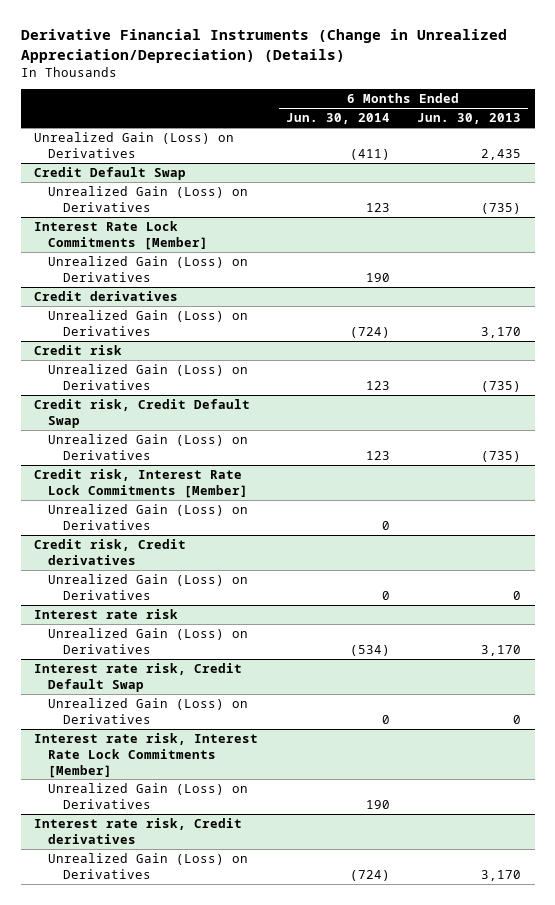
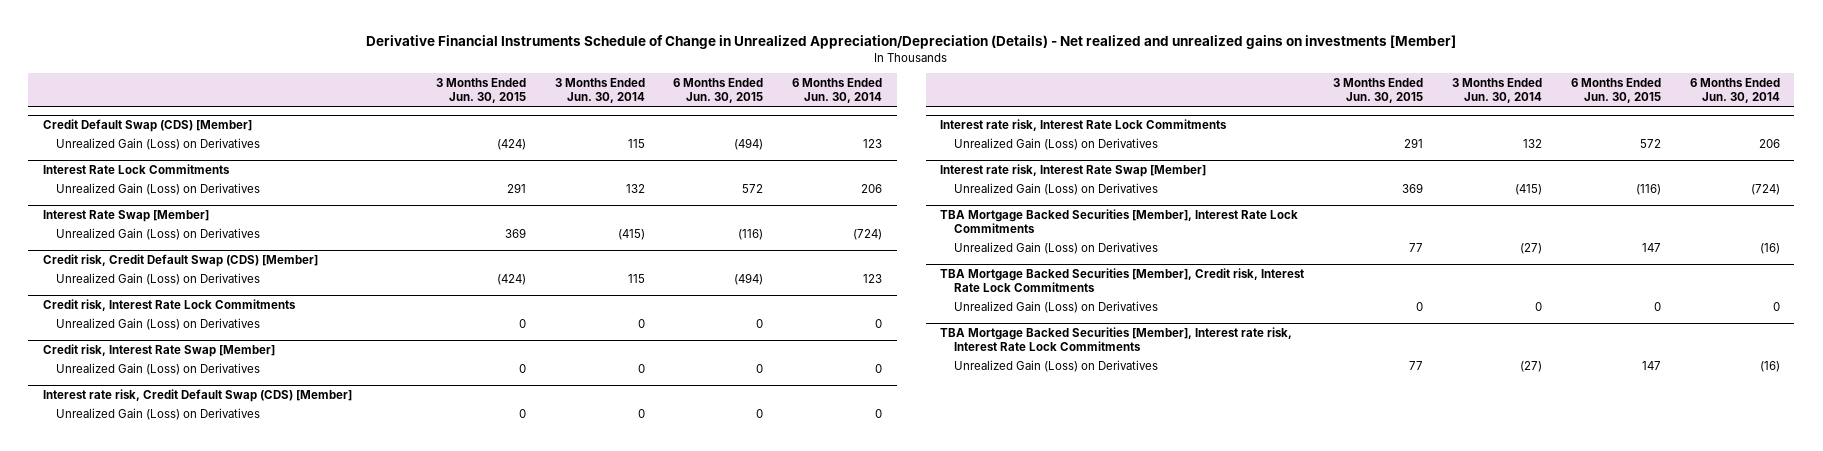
- Derivative Financial Instruments (Change in Unrealized Appreciation/Depreciation) (Details)
+ Derivative Financial Instruments Schedule of Change in Unrealized Appreciation/Depreciation (Details) - Net realized and unrealized gains on investments [Member]
- | 6 Months Ended Jun. 30, 2014 | 6 Months Ended Jun. 30, 2013
+ | 3 Months Ended Jun. 30, 2015 | 3 Months Ended Jun. 30, 2014 | 6 Months Ended Jun. 30, 2015 | 6 Months Ended Jun. 30, 2014
- Unrealized Gain (Loss) on Derivatives | (411) | 2,435
- Credit Default Swap
+ Credit Default Swap (CDS) [Member]
- Interest Rate Lock Commitments [Member]
- Unrealized Gain (Loss) on Derivatives | 190 |
- Credit derivatives
+ Interest Rate Lock Commitments
+ Unrealized Gain (Loss) on Derivatives | 291 | 132 | 572 | 206
+ Interest Rate Swap [Member]
- Credit risk
- Unrealized Gain (Loss) on Derivatives | 123 | (735)
- Credit risk, Credit Default Swap
+ Credit risk, Credit Default Swap (CDS) [Member]
- Credit risk, Interest Rate Lock Commitments [Member]
+ Credit risk, Interest Rate Lock Commitments
- Credit risk, Credit derivatives
+ Credit risk, Interest Rate Swap [Member]
- Interest rate risk
- Unrealized Gain (Loss) on Derivatives | (534) | 3,170
- Interest rate risk, Credit Default Swap
+ Interest rate risk, Credit Default Swap (CDS) [Member]
- Interest rate risk, Interest Rate Lock Commitments [Member]
- Unrealized Gain (Loss) on Derivatives | 190 |
- Interest rate risk, Credit derivatives
+ Interest rate risk, Interest Rate Lock Commitments
+ Unrealized Gain (Loss) on Derivatives | 291 | 132 | 572 | 206
+ Interest rate risk, Interest Rate Swap [Member]
+ TBA Mortgage Backed Securities [Member], Interest Rate Lock Commitments
+ Unrealized Gain (Loss) on Derivatives | 77 | (27) | 147 | (16)
+ TBA Mortgage Backed Securities [Member], Credit risk, Interest Rate Lock Commitments
+ Unrealized Gain (Loss) on Derivatives | 0 | 0 | 0 | 0
+ TBA Mortgage Backed Securities [Member], Interest rate risk, Interest Rate Lock Commitments
+ Unrealized Gain (Loss) on Derivatives | 77 | (27) | 147 | (16)

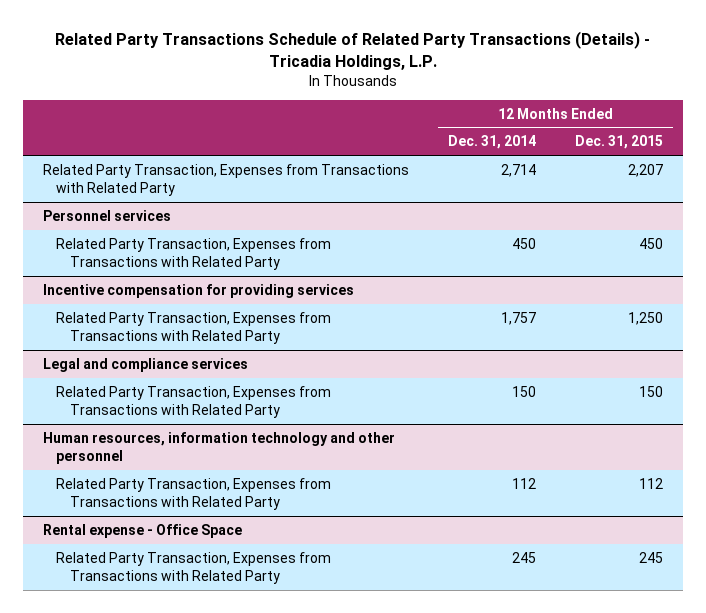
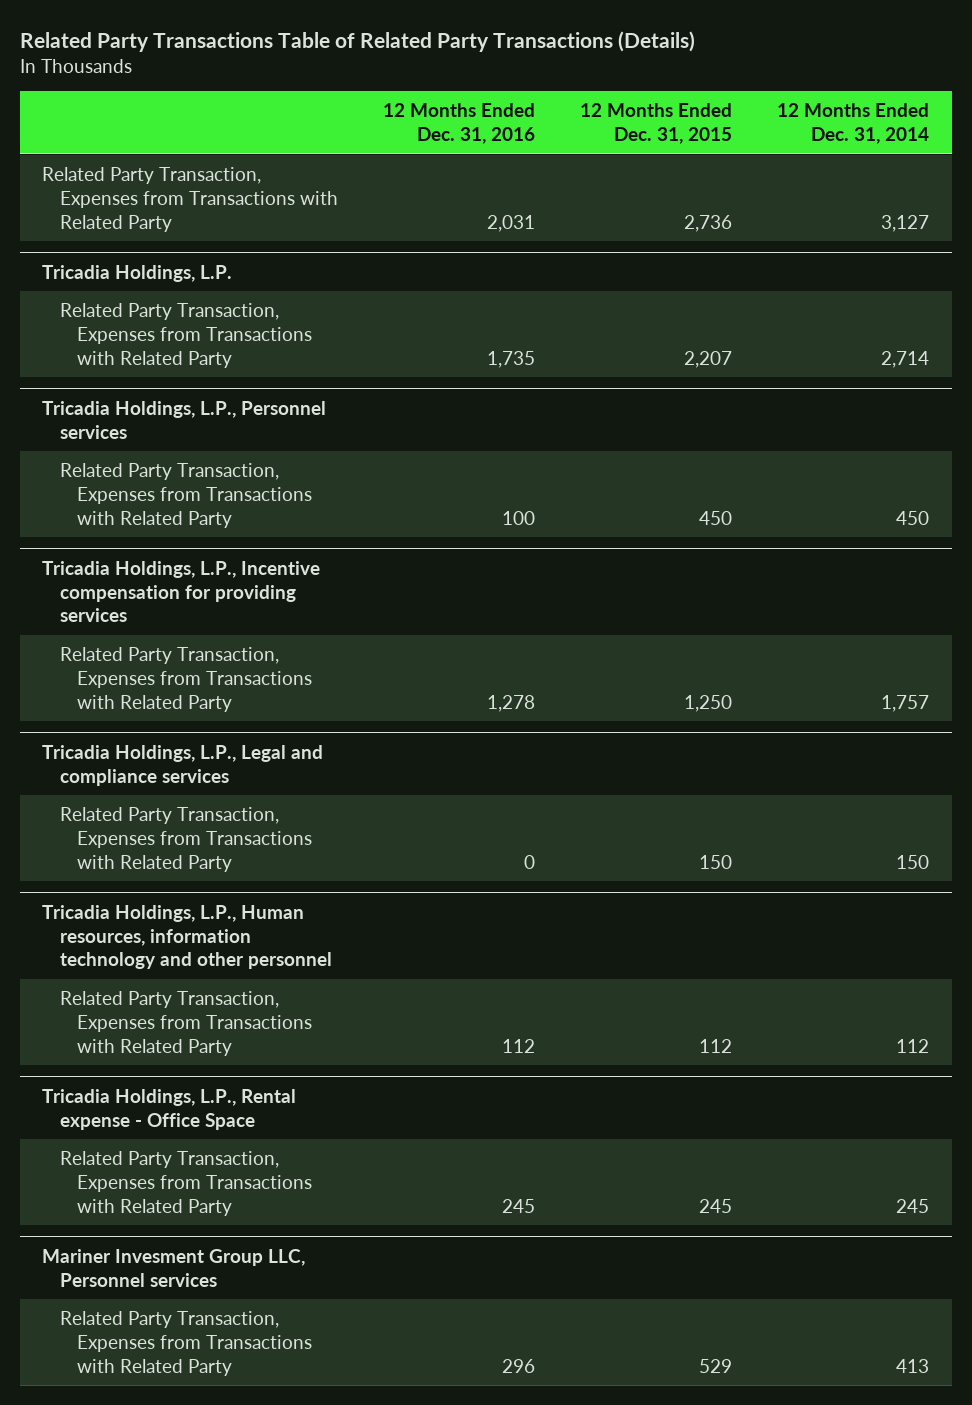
- Related Party Transactions Schedule of Related Party Transactions (Details) - Tricadia Holdings, L.P.
+ Related Party Transactions Table of Related Party Transactions (Details)
- | 12 Months Ended Dec. 31, 2014 | 12 Months Ended Dec. 31, 2015
+ | 12 Months Ended Dec. 31, 2016 | 12 Months Ended Dec. 31, 2015 | 12 Months Ended Dec. 31, 2014
+ Related Party Transaction, Expenses from Transactions with Related Party | 2,031 | 2,736 | 3,127
+ Tricadia Holdings, L.P.
- Personnel services
+ Tricadia Holdings, L.P., Personnel services
- Incentive compensation for providing services
+ Tricadia Holdings, L.P., Incentive compensation for providing services
- Legal and compliance services
+ Tricadia Holdings, L.P., Legal and compliance services
- Human resources, information technology and other personnel
+ Tricadia Holdings, L.P., Human resources, information technology and other personnel
- Rental expense - Office Space
+ Tricadia Holdings, L.P., Rental expense - Office Space
+ Mariner Invesment Group LLC, Personnel services
+ Related Party Transaction, Expenses from Transactions with Related Party | 296 | 529 | 413

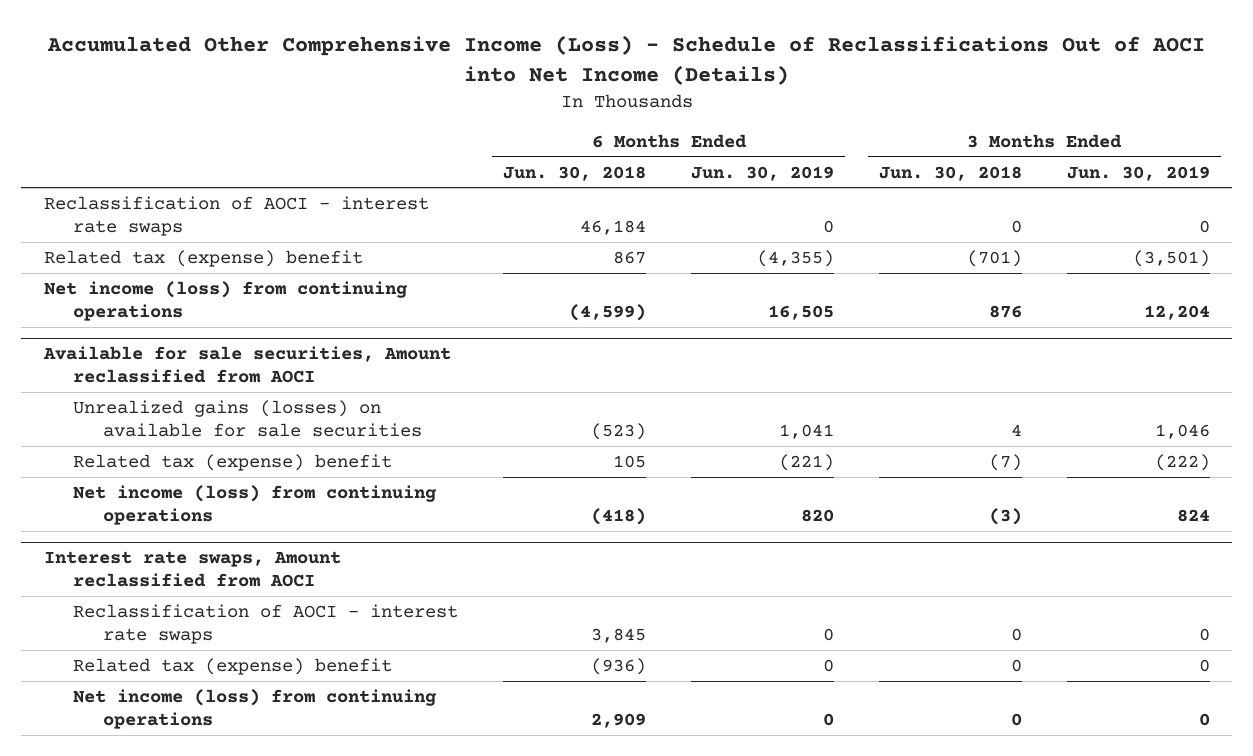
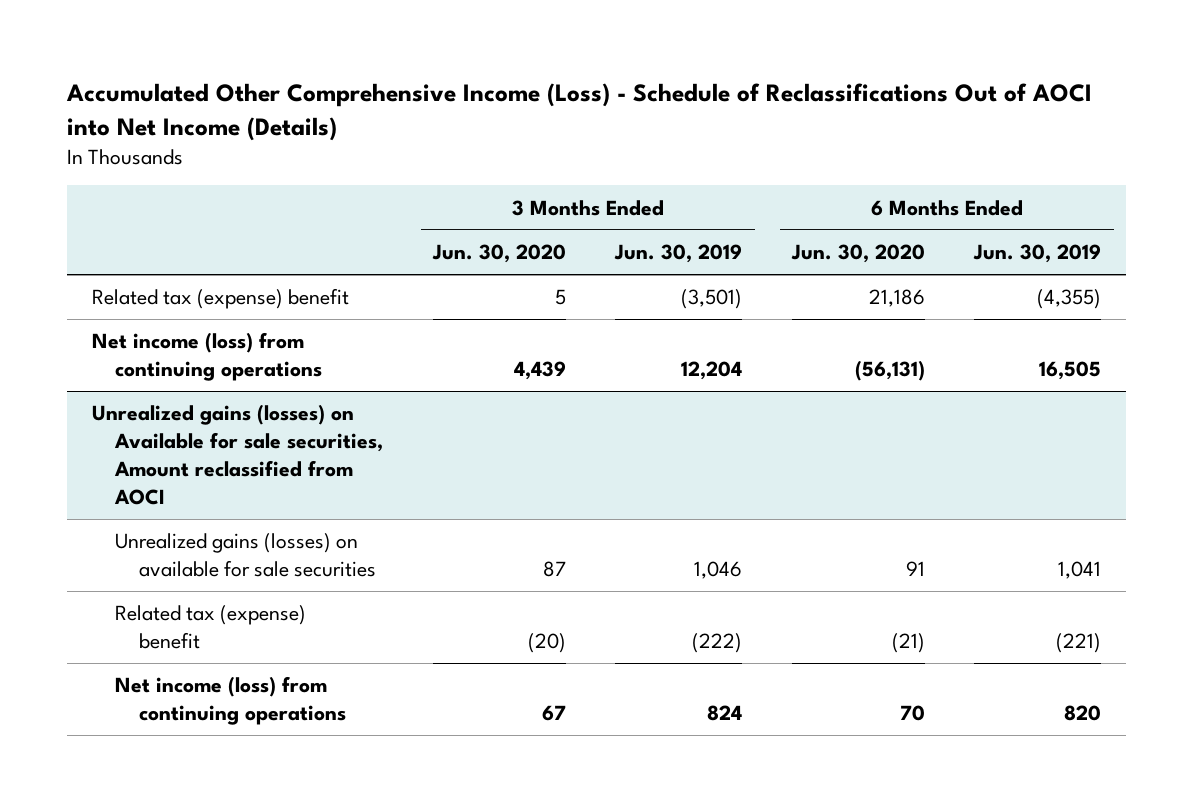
- | 6 Months Ended Jun. 30, 2018 | 6 Months Ended Jun. 30, 2019 | 3 Months Ended Jun. 30, 2018 | 3 Months Ended Jun. 30, 2019
+ | 3 Months Ended Jun. 30, 2020 | 3 Months Ended Jun. 30, 2019 | 6 Months Ended Jun. 30, 2020 | 6 Months Ended Jun. 30, 2019
- Reclassification of AOCI - interest rate swaps | 46,184 | 0 | 0 | 0
- Available for sale securities, Amount reclassified from AOCI
+ Unrealized gains (losses) on Available for sale securities, Amount reclassified from AOCI
- Interest rate swaps, Amount reclassified from AOCI
- Reclassification of AOCI - interest rate swaps | 3,845 | 0 | 0 | 0
- Related tax (expense) benefit | (936) | 0 | 0 | 0
- Net income (loss) from continuing operations | 2,909 | 0 | 0 | 0

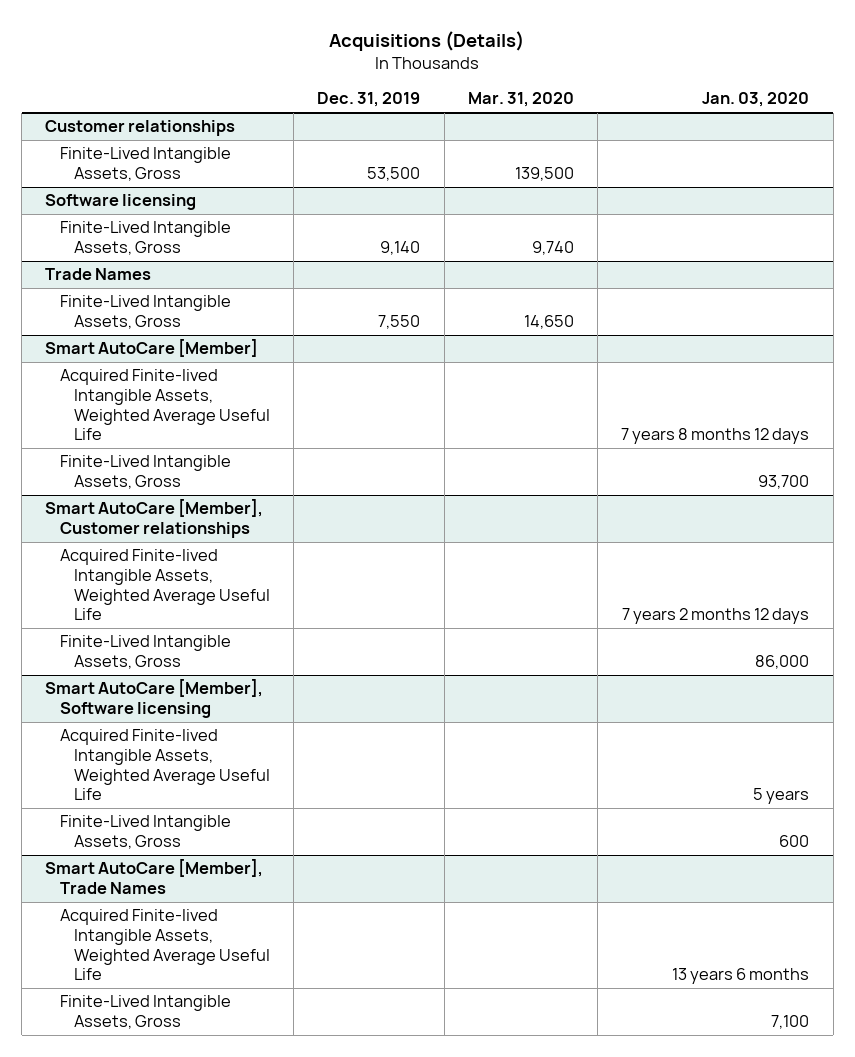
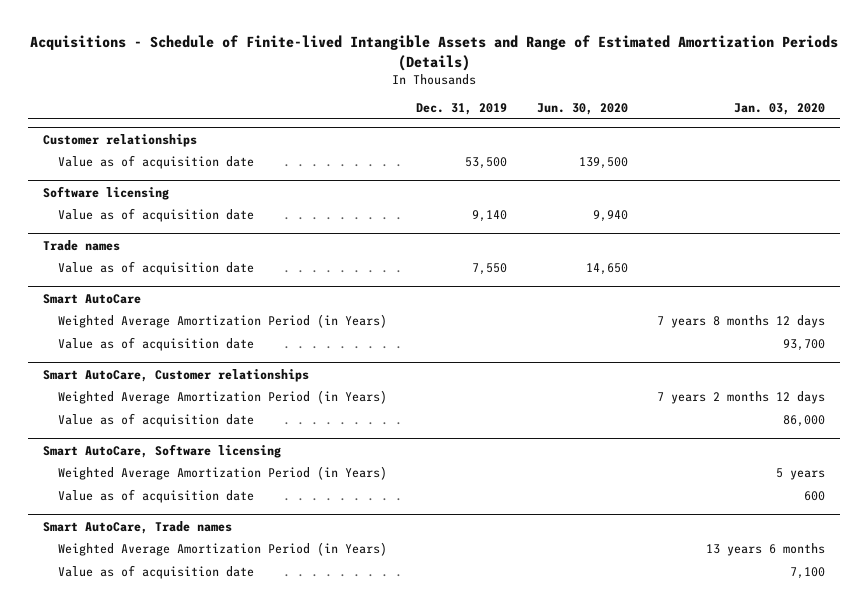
- Acquisitions (Details)
+ Acquisitions - Schedule of Finite-lived Intangible Assets and Range of Estimated Amortization Periods (Details)
- | Dec. 31, 2019 | Mar. 31, 2020 | Jan. 03, 2020
+ | Dec. 31, 2019 | Jun. 30, 2020 | Jan. 03, 2020
@ Customer relationships
- Finite-Lived Intangible Assets, Gross | 53,500 | 139,500 |
+ Value as of acquisition date | 53,500 | 139,500 |
@ Software licensing
- Finite-Lived Intangible Assets, Gross | 9,140 | 9,740 |
- Trade Names
- Finite-Lived Intangible Assets, Gross | 7,550 | 14,650 |
- Smart AutoCare [Member]
- Acquired Finite-lived Intangible Assets, Weighted Average Useful Life | | | 7 years 8 months 12 days
- Finite-Lived Intangible Assets, Gross | | | 93,700
- Smart AutoCare [Member], Customer relationships
- Acquired Finite-lived Intangible Assets, Weighted Average Useful Life | | | 7 years 2 months 12 days
- Finite-Lived Intangible Assets, Gross | | | 86,000
- Smart AutoCare [Member], Software licensing
- Acquired Finite-lived Intangible Assets, Weighted Average Useful Life | | | 5 years
- Finite-Lived Intangible Assets, Gross | | | 600
- Smart AutoCare [Member], Trade Names
- Acquired Finite-lived Intangible Assets, Weighted Average Useful Life | | | 13 years 6 months
- Finite-Lived Intangible Assets, Gross | | | 7,100
@ Software licensing
+ Value as of acquisition date | 9,140 | 9,940 |
+ Trade names
+ Value as of acquisition date | 7,550 | 14,650 |
+ Smart AutoCare
+ Weighted Average Amortization Period (in Years) | | | 7 years 8 months 12 days
+ Value as of acquisition date | | | 93,700
+ Smart AutoCare, Customer relationships
+ Weighted Average Amortization Period (in Years) | | | 7 years 2 months 12 days
+ Value as of acquisition date | | | 86,000
+ Smart AutoCare, Software licensing
+ Weighted Average Amortization Period (in Years) | | | 5 years
+ Value as of acquisition date | | | 600
+ Smart AutoCare, Trade names
+ Weighted Average Amortization Period (in Years) | | | 13 years 6 months
+ Value as of acquisition date | | | 7,100

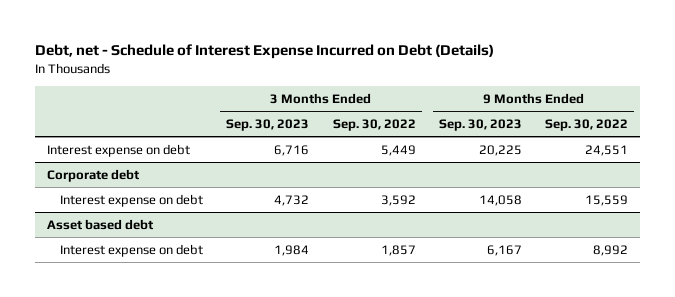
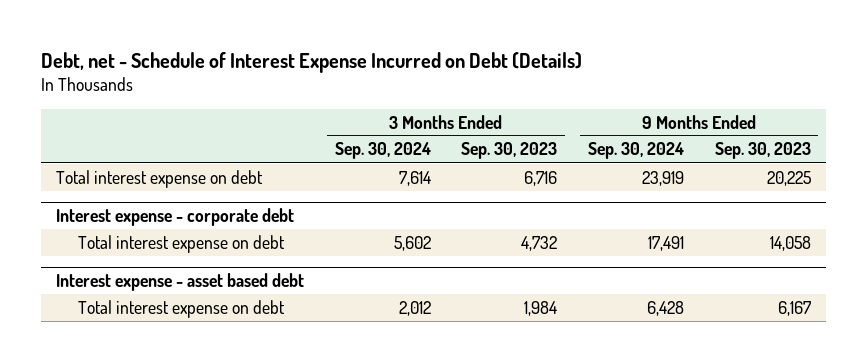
- | 3 Months Ended Sep. 30, 2023 | 3 Months Ended Sep. 30, 2022 | 9 Months Ended Sep. 30, 2023 | 9 Months Ended Sep. 30, 2022
+ | 3 Months Ended Sep. 30, 2024 | 3 Months Ended Sep. 30, 2023 | 9 Months Ended Sep. 30, 2024 | 9 Months Ended Sep. 30, 2023
- Interest expense on debt | 6,716 | 5,449 | 20,225 | 24,551
- Corporate debt
- Interest expense on debt | 4,732 | 3,592 | 14,058 | 15,559
- Asset based debt
- Interest expense on debt | 1,984 | 1,857 | 6,167 | 8,992
+ Total interest expense on debt | 7,614 | 6,716 | 23,919 | 20,225
+ Interest expense - corporate debt
+ Total interest expense on debt | 5,602 | 4,732 | 17,491 | 14,058
+ Interest expense - asset based debt
+ Total interest expense on debt | 2,012 | 1,984 | 6,428 | 6,167

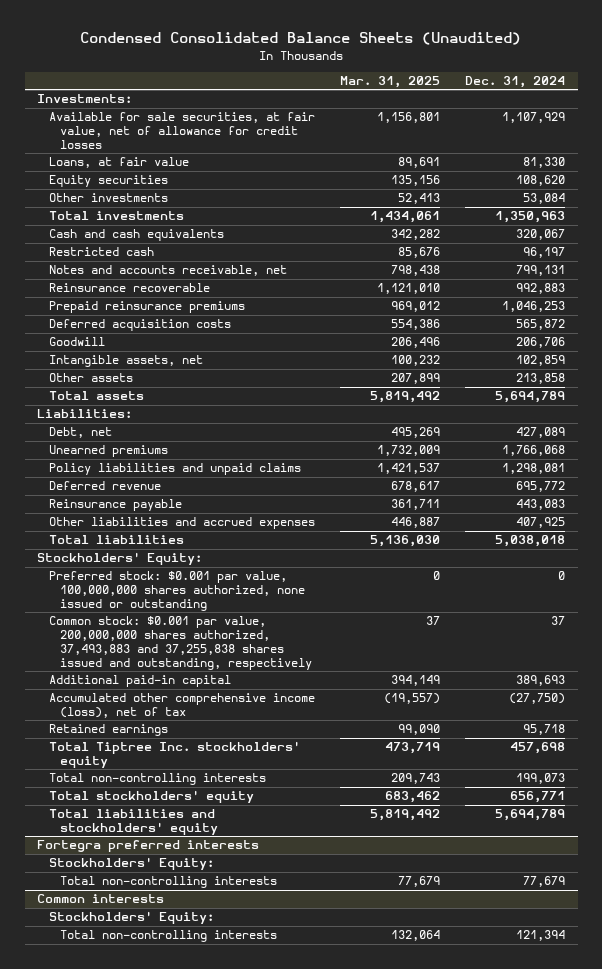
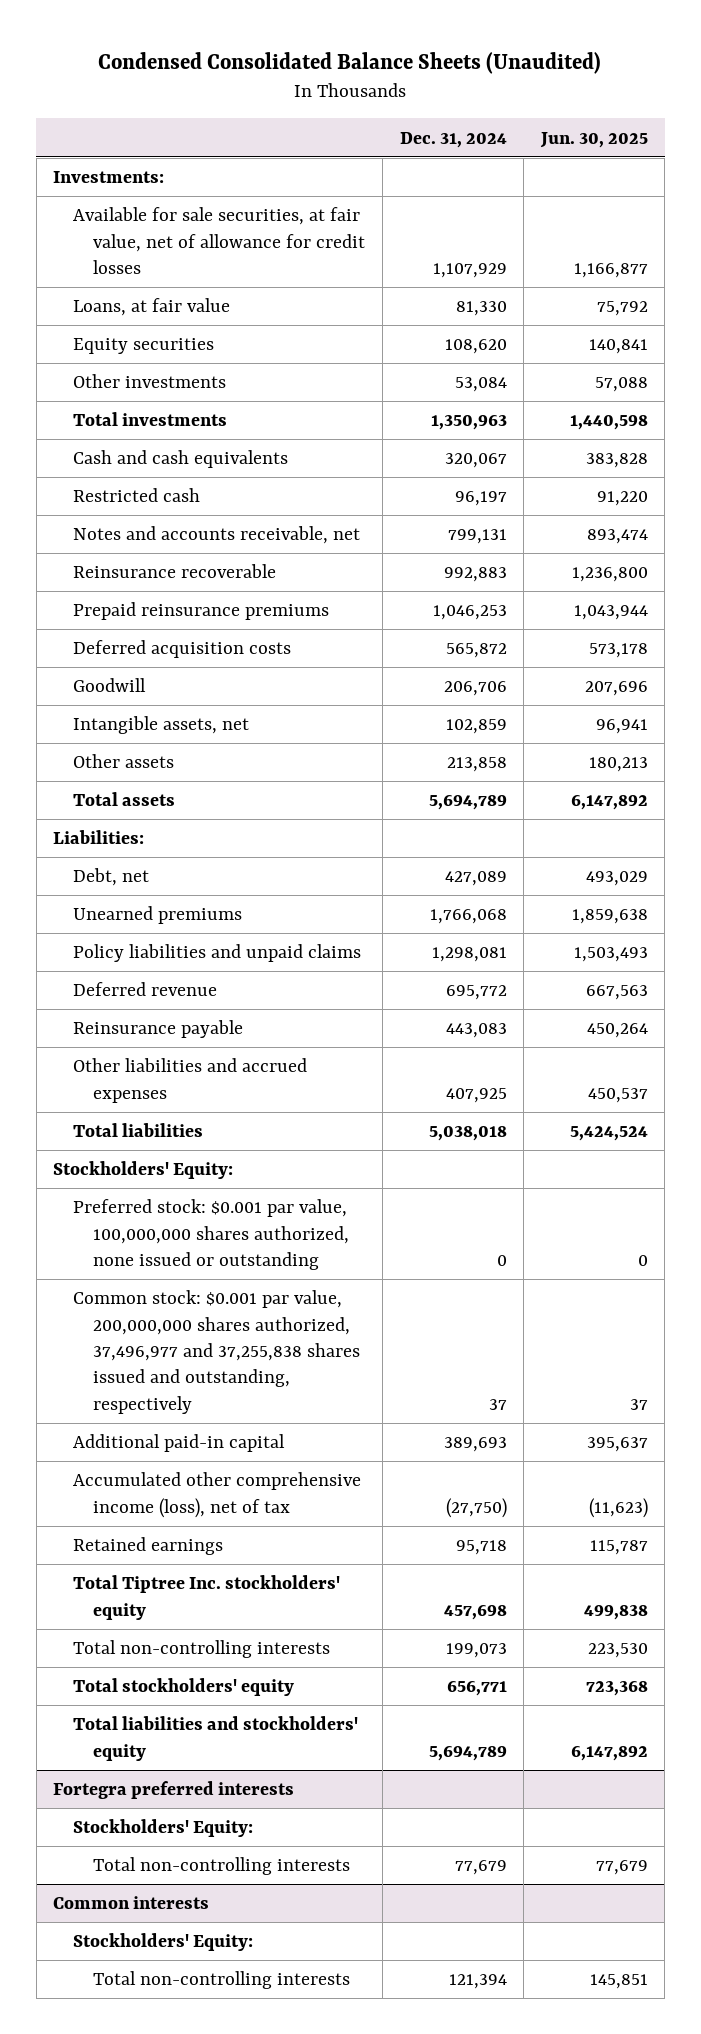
- | Mar. 31, 2025 | Dec. 31, 2024
+ | Dec. 31, 2024 | Jun. 30, 2025
- Common stock: $0.001 par value, 200,000,000 shares authorized, 37,493,883 and 37,255,838 shares issued and outstanding, respectively | 37 | 37
+ Common stock: $0.001 par value, 200,000,000 shares authorized, 37,496,977 and 37,255,838 shares issued and outstanding, respectively | 37 | 37

